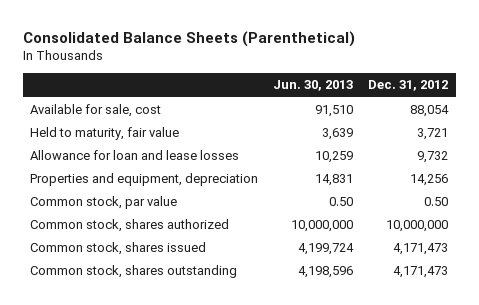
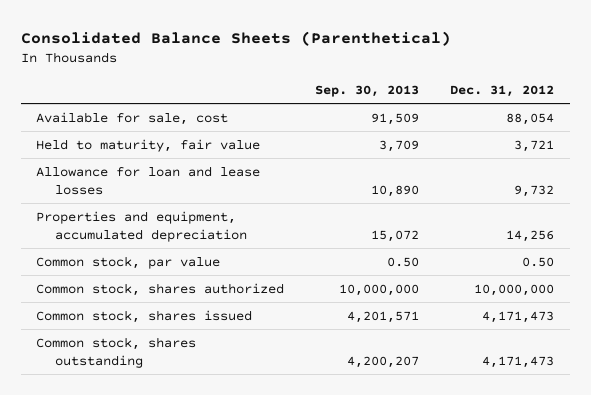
- | Jun. 30, 2013 | Dec. 31, 2012
+ | Sep. 30, 2013 | Dec. 31, 2012
- Properties and equipment, depreciation | 14,831 | 14,256
+ Properties and equipment, accumulated depreciation | 15,072 | 14,256

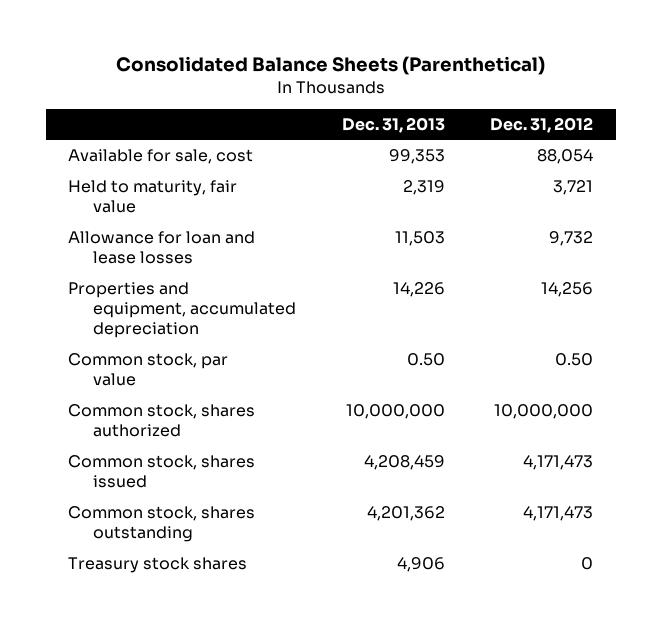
- | Sep. 30, 2013 | Dec. 31, 2012
+ | Dec. 31, 2013 | Dec. 31, 2012
+ Treasury stock shares | 4,906 | 0

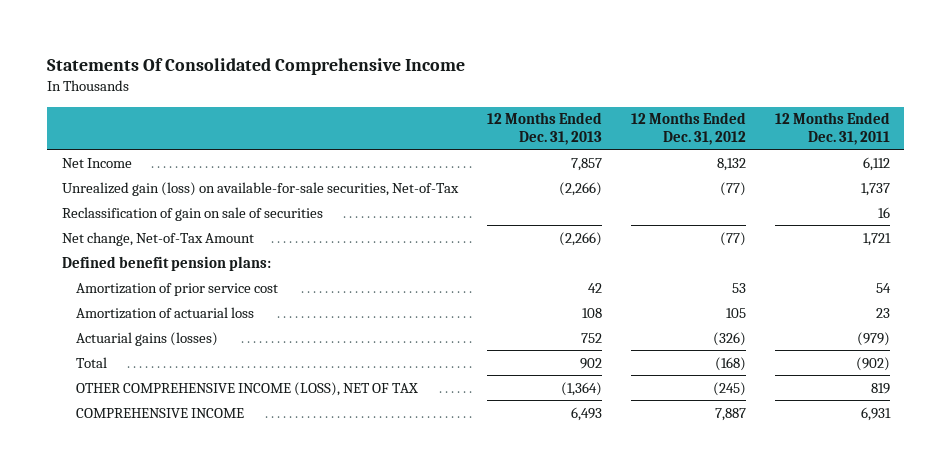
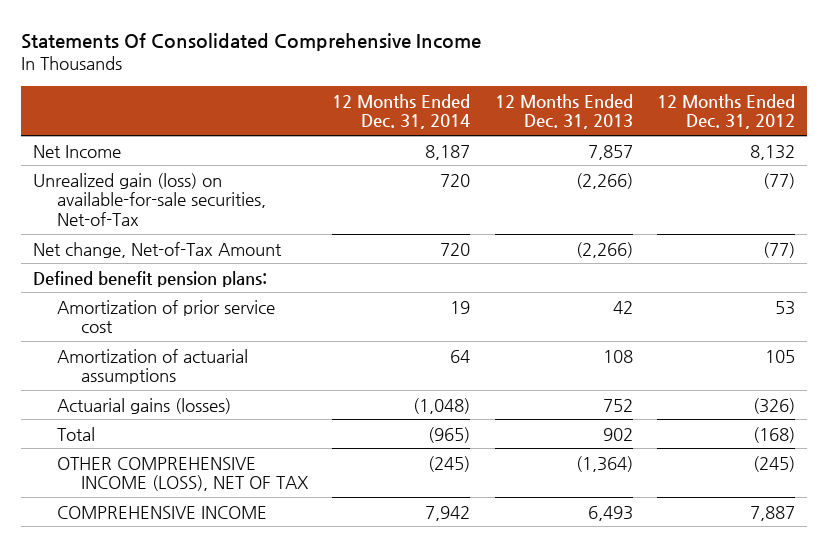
- | 12 Months Ended Dec. 31, 2013 | 12 Months Ended Dec. 31, 2012 | 12 Months Ended Dec. 31, 2011
+ | 12 Months Ended Dec. 31, 2014 | 12 Months Ended Dec. 31, 2013 | 12 Months Ended Dec. 31, 2012
- Reclassification of gain on sale of securities | | | 16
- Amortization of actuarial loss | 108 | 105 | 23
+ Amortization of actuarial assumptions | 64 | 108 | 105

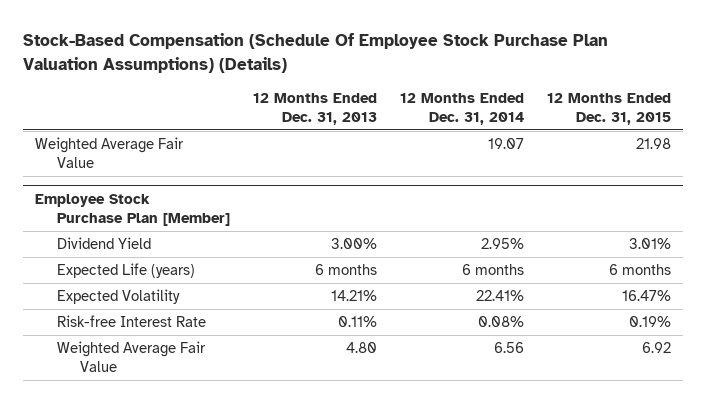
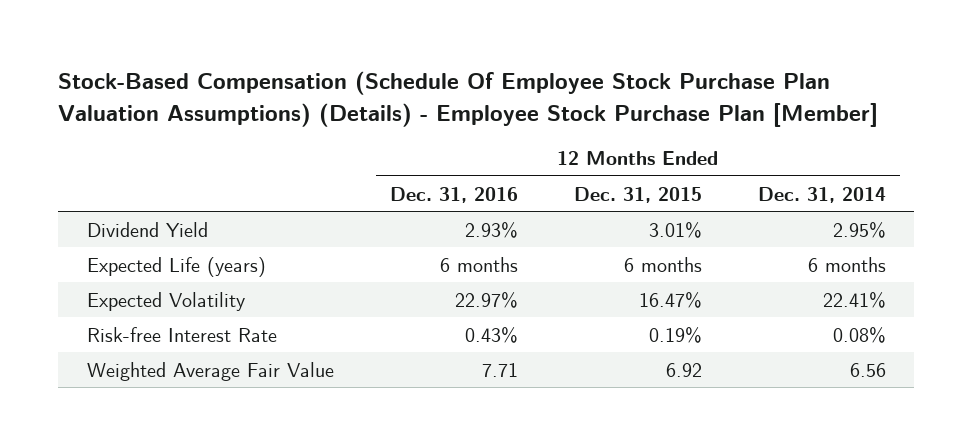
- Stock-Based Compensation (Schedule Of Employee Stock Purchase Plan Valuation Assumptions) (Details)
+ Stock-Based Compensation (Schedule Of Employee Stock Purchase Plan Valuation Assumptions) (Details) - Employee Stock Purchase Plan [Member]
- | 12 Months Ended Dec. 31, 2013 | 12 Months Ended Dec. 31, 2014 | 12 Months Ended Dec. 31, 2015
+ | 12 Months Ended Dec. 31, 2016 | 12 Months Ended Dec. 31, 2015 | 12 Months Ended Dec. 31, 2014
- Weighted Average Fair Value | | 19.07 | 21.98
- Employee Stock Purchase Plan [Member]

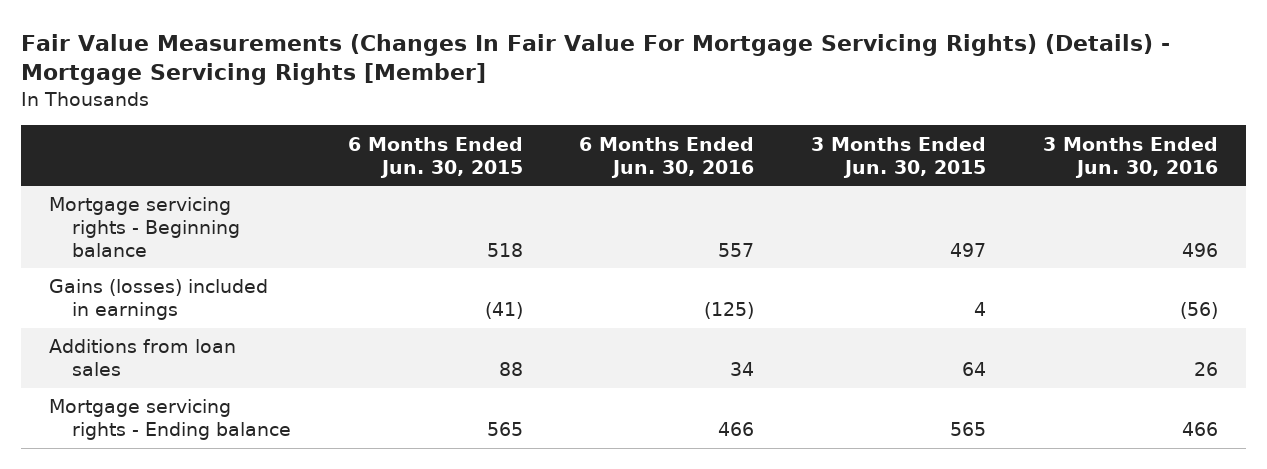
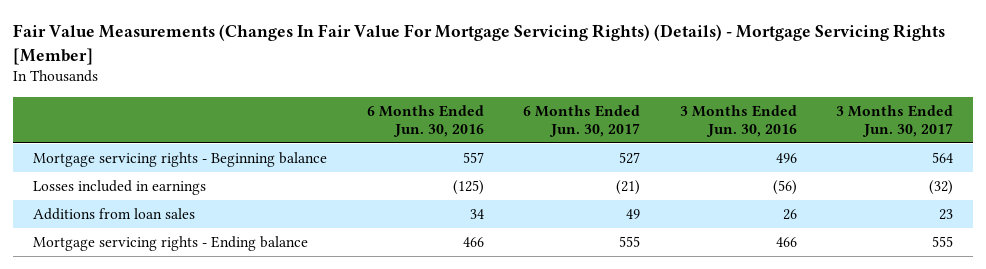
- | 6 Months Ended Jun. 30, 2015 | 6 Months Ended Jun. 30, 2016 | 3 Months Ended Jun. 30, 2015 | 3 Months Ended Jun. 30, 2016
+ | 6 Months Ended Jun. 30, 2016 | 6 Months Ended Jun. 30, 2017 | 3 Months Ended Jun. 30, 2016 | 3 Months Ended Jun. 30, 2017
- Gains (losses) included in earnings | (41) | (125) | 4 | (56)
+ Losses included in earnings | (125) | (21) | (56) | (32)

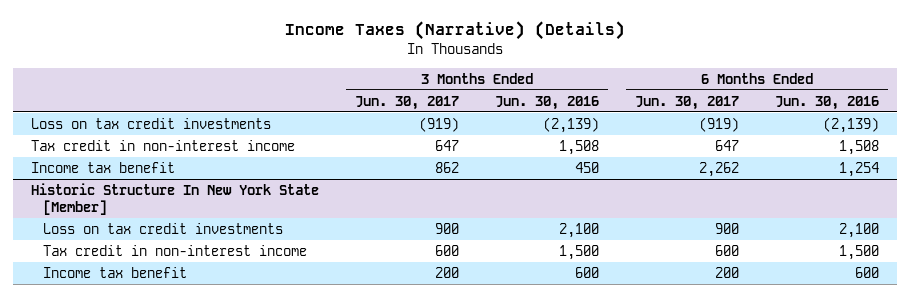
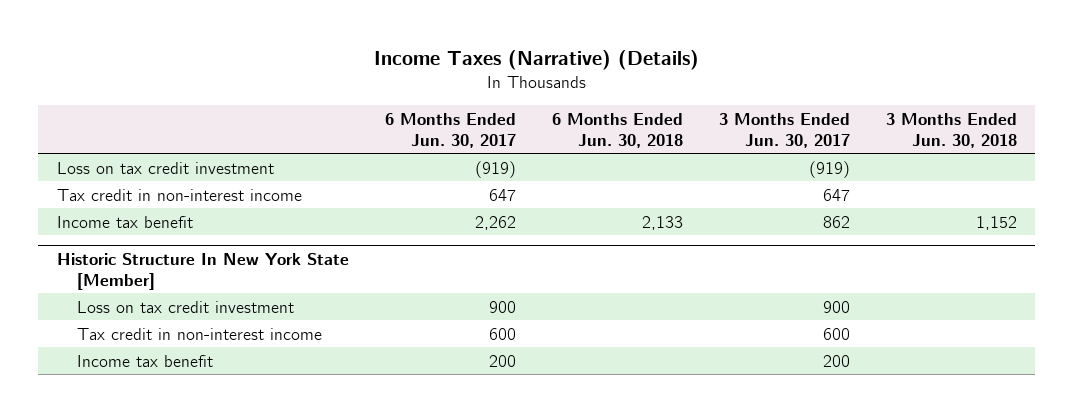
- | 3 Months Ended Jun. 30, 2017 | 3 Months Ended Jun. 30, 2016 | 6 Months Ended Jun. 30, 2017 | 6 Months Ended Jun. 30, 2016
+ | 6 Months Ended Jun. 30, 2017 | 6 Months Ended Jun. 30, 2018 | 3 Months Ended Jun. 30, 2017 | 3 Months Ended Jun. 30, 2018
- Loss on tax credit investments | (919) | (2,139) | (919) | (2,139)
+ Loss on tax credit investment | (919) | | (919) |
@ Historic Structure In New York State [Member]
- Loss on tax credit investments | 900 | 2,100 | 900 | 2,100
+ Loss on tax credit investment | 900 | | 900 |

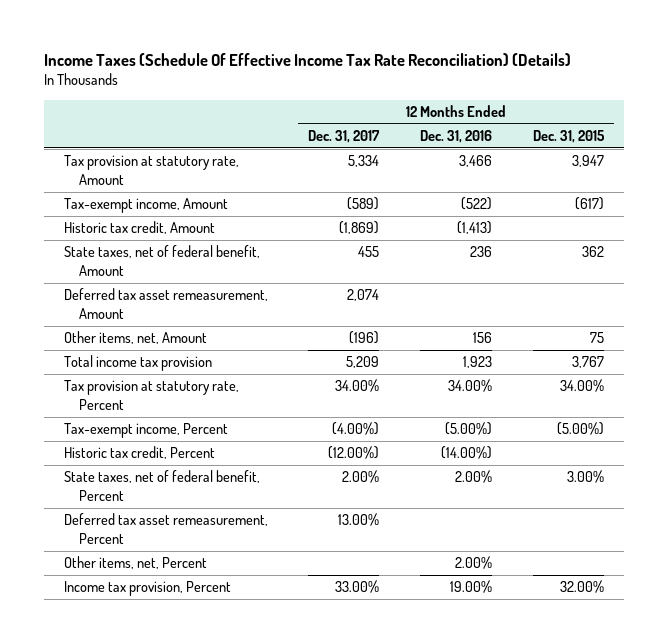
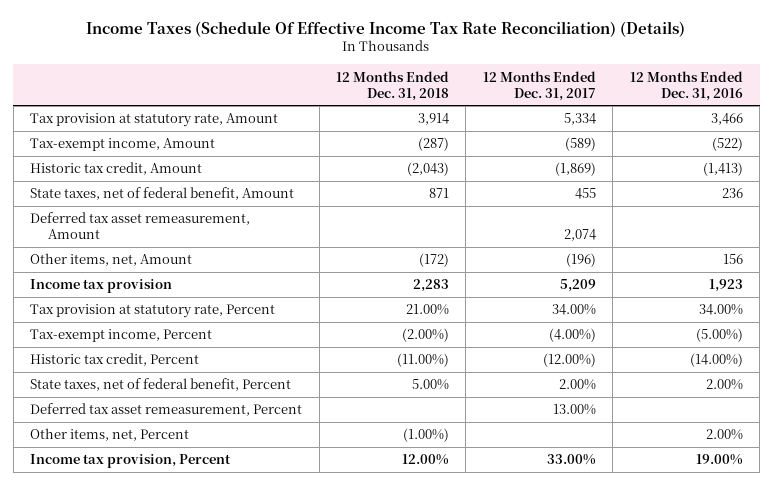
- | 12 Months Ended Dec. 31, 2017 | 12 Months Ended Dec. 31, 2016 | 12 Months Ended Dec. 31, 2015
+ | 12 Months Ended Dec. 31, 2018 | 12 Months Ended Dec. 31, 2017 | 12 Months Ended Dec. 31, 2016
- Total income tax provision | 5,209 | 1,923 | 3,767
+ Income tax provision | 2,283 | 5,209 | 1,923

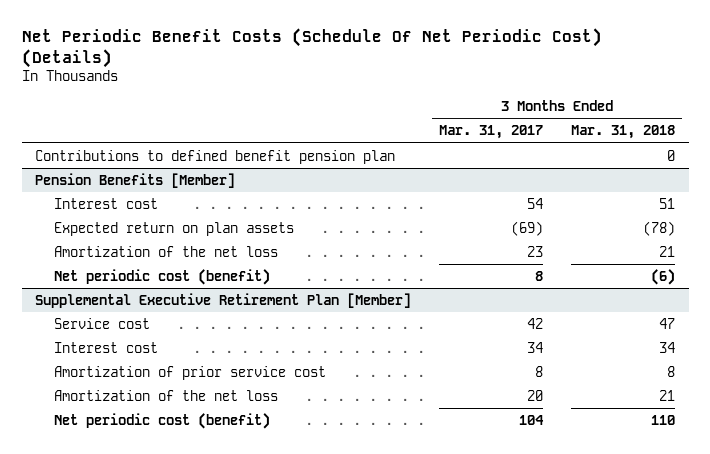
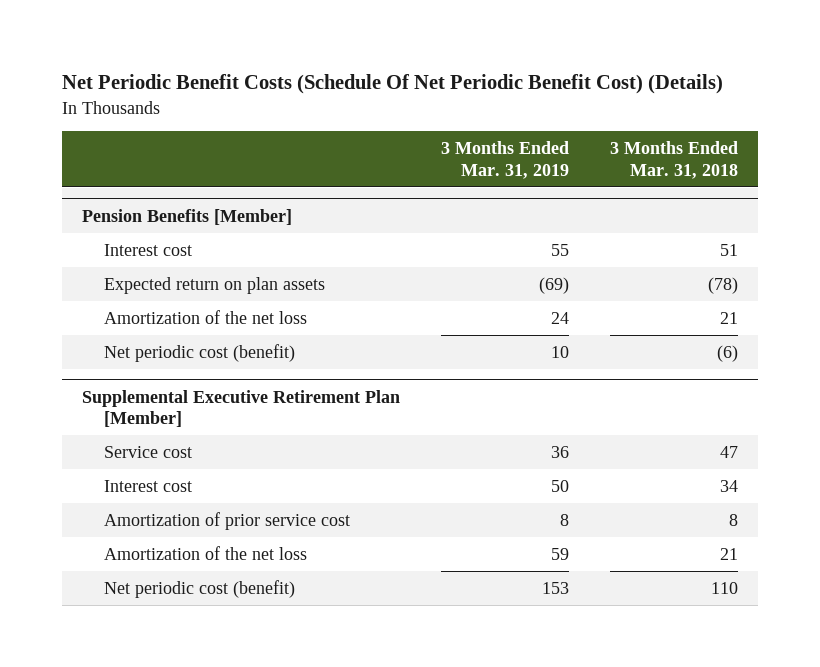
- Net Periodic Benefit Costs (Schedule Of Net Periodic Cost) (Details)
+ Net Periodic Benefit Costs (Schedule Of Net Periodic Benefit Cost) (Details)
- | 3 Months Ended Mar. 31, 2017 | 3 Months Ended Mar. 31, 2018
+ | 3 Months Ended Mar. 31, 2019 | 3 Months Ended Mar. 31, 2018
- Contributions to defined benefit pension plan | | 0

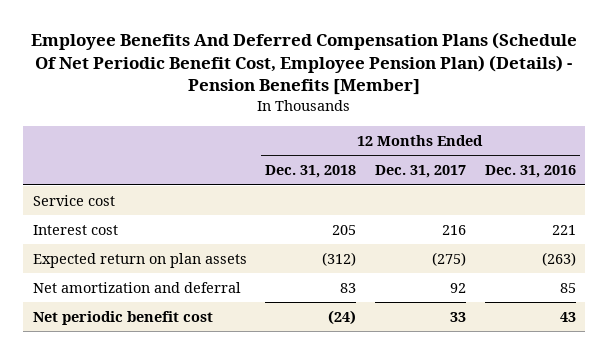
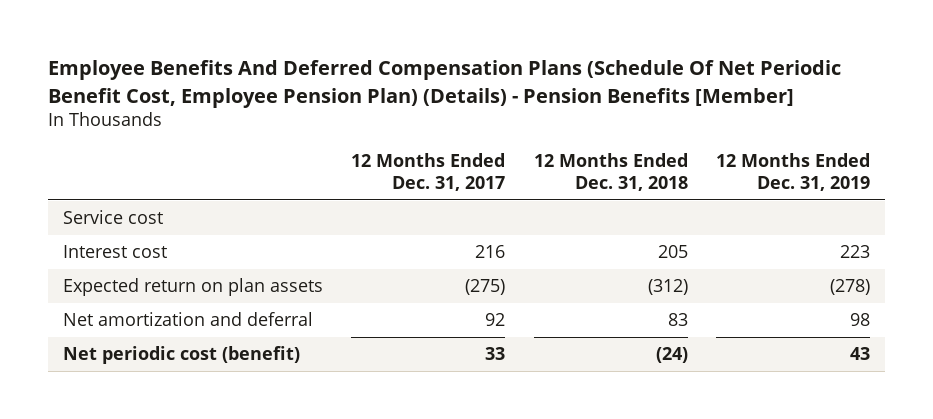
- | 12 Months Ended Dec. 31, 2018 | 12 Months Ended Dec. 31, 2017 | 12 Months Ended Dec. 31, 2016
+ | 12 Months Ended Dec. 31, 2017 | 12 Months Ended Dec. 31, 2018 | 12 Months Ended Dec. 31, 2019
- Net periodic benefit cost | (24) | 33 | 43
+ Net periodic cost (benefit) | 33 | (24) | 43

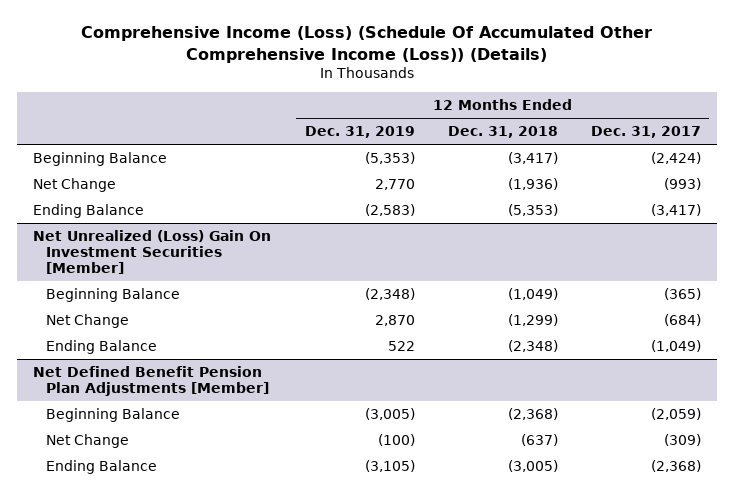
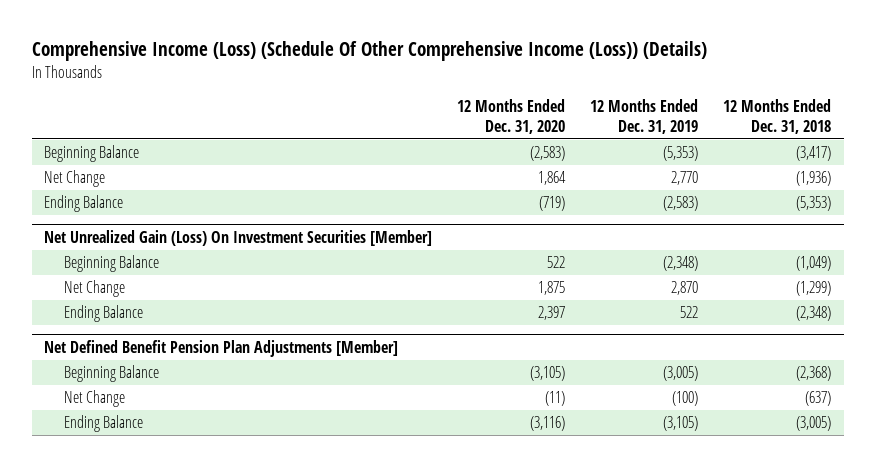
- Comprehensive Income (Loss) (Schedule Of Accumulated Other Comprehensive Income (Loss)) (Details)
+ Comprehensive Income (Loss) (Schedule Of Other Comprehensive Income (Loss)) (Details)
- | 12 Months Ended Dec. 31, 2019 | 12 Months Ended Dec. 31, 2018 | 12 Months Ended Dec. 31, 2017
+ | 12 Months Ended Dec. 31, 2020 | 12 Months Ended Dec. 31, 2019 | 12 Months Ended Dec. 31, 2018
- Net Unrealized (Loss) Gain On Investment Securities [Member]
+ Net Unrealized Gain (Loss) On Investment Securities [Member]

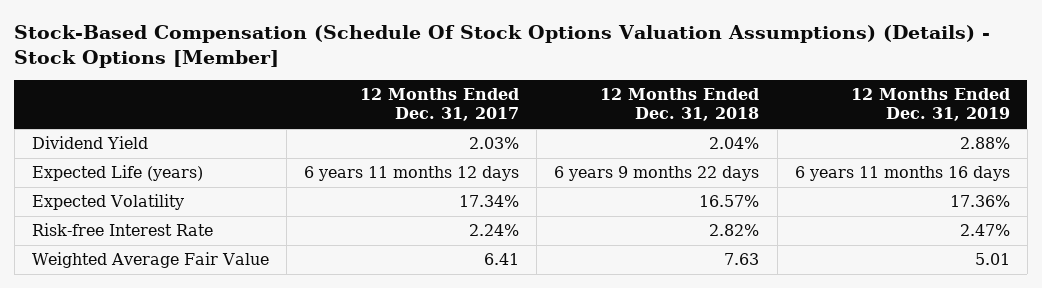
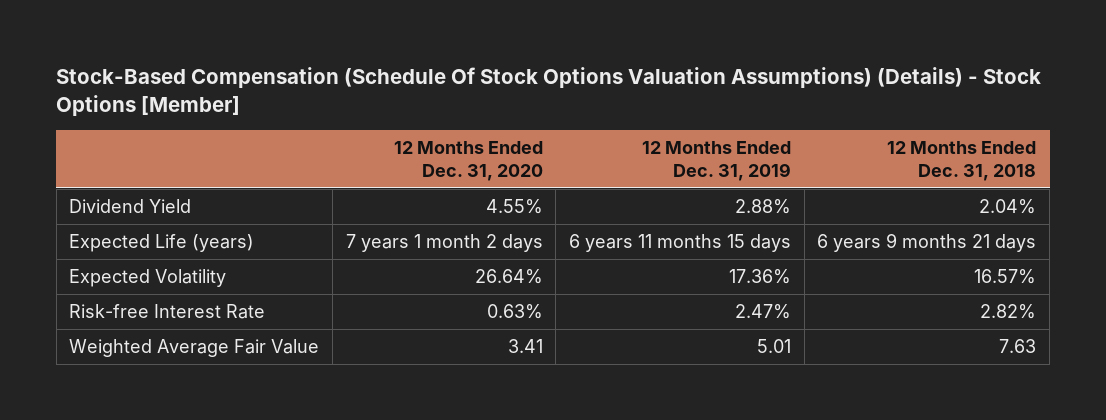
- | 12 Months Ended Dec. 31, 2017 | 12 Months Ended Dec. 31, 2018 | 12 Months Ended Dec. 31, 2019
+ | 12 Months Ended Dec. 31, 2020 | 12 Months Ended Dec. 31, 2019 | 12 Months Ended Dec. 31, 2018
- Expected Life (years) | 6 years 11 months 12 days | 6 years 9 months 22 days | 6 years 11 months 16 days
+ Expected Life (years) | 7 years 1 month 2 days | 6 years 11 months 15 days | 6 years 9 months 21 days

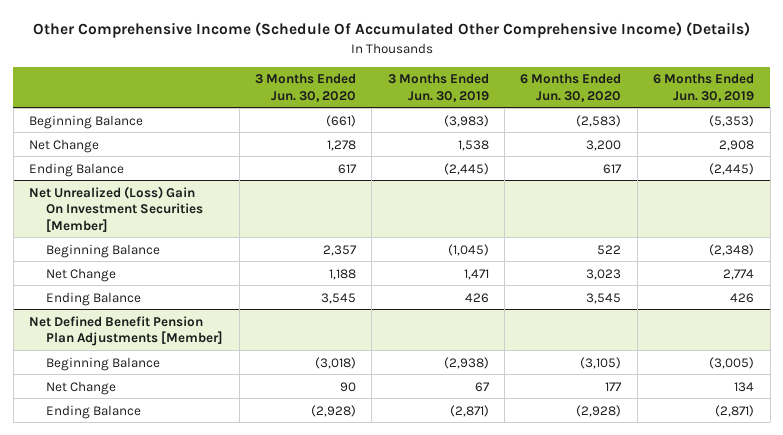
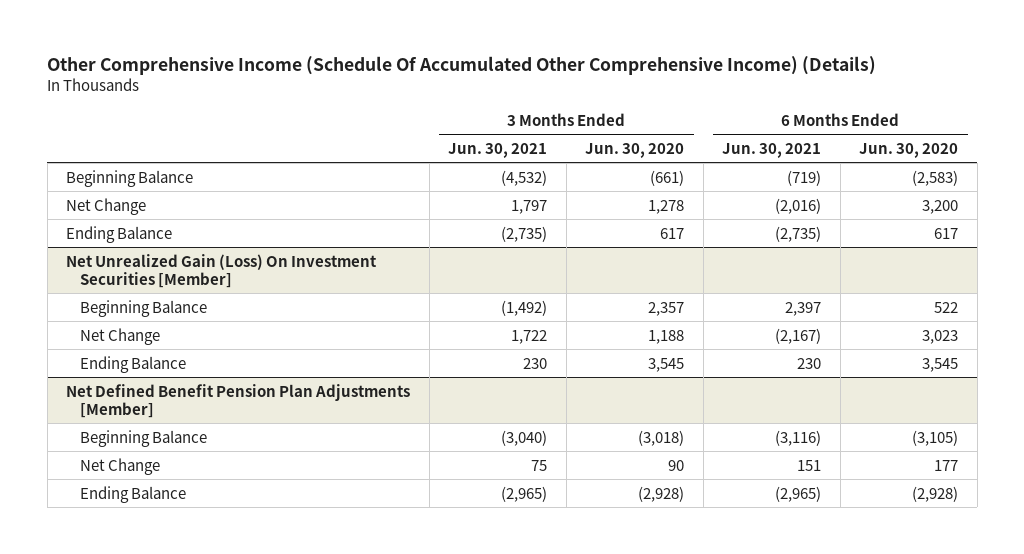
- | 3 Months Ended Jun. 30, 2020 | 3 Months Ended Jun. 30, 2019 | 6 Months Ended Jun. 30, 2020 | 6 Months Ended Jun. 30, 2019
+ | 3 Months Ended Jun. 30, 2021 | 3 Months Ended Jun. 30, 2020 | 6 Months Ended Jun. 30, 2021 | 6 Months Ended Jun. 30, 2020
- Net Unrealized (Loss) Gain On Investment Securities [Member]
+ Net Unrealized Gain (Loss) On Investment Securities [Member]

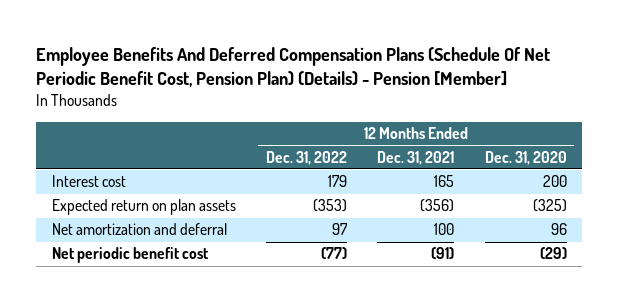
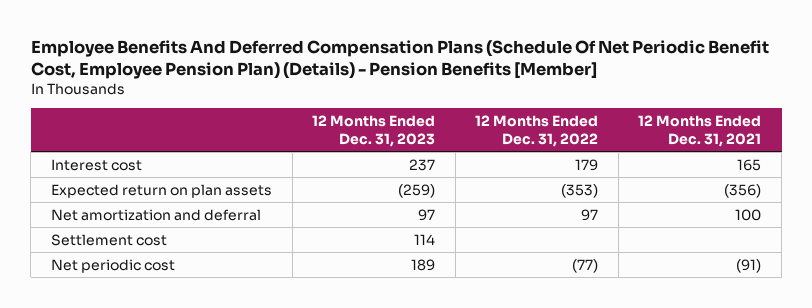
- Employee Benefits And Deferred Compensation Plans (Schedule Of Net Periodic Benefit Cost, Pension Plan) (Details) - Pension [Member]
+ Employee Benefits And Deferred Compensation Plans (Schedule Of Net Periodic Benefit Cost, Employee Pension Plan) (Details) - Pension Benefits [Member]
- | 12 Months Ended Dec. 31, 2022 | 12 Months Ended Dec. 31, 2021 | 12 Months Ended Dec. 31, 2020
+ | 12 Months Ended Dec. 31, 2023 | 12 Months Ended Dec. 31, 2022 | 12 Months Ended Dec. 31, 2021
- Net periodic benefit cost | (77) | (91) | (29)
+ Settlement cost | 114 | |
+ Net periodic cost | 189 | (77) | (91)

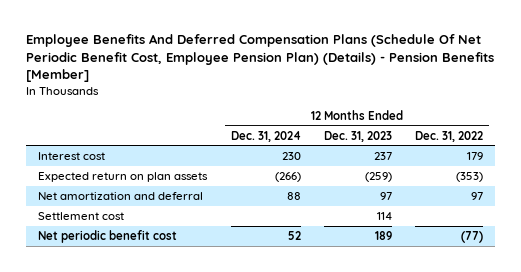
- | 12 Months Ended Dec. 31, 2023 | 12 Months Ended Dec. 31, 2022 | 12 Months Ended Dec. 31, 2021
+ | 12 Months Ended Dec. 31, 2024 | 12 Months Ended Dec. 31, 2023 | 12 Months Ended Dec. 31, 2022
- Net periodic cost | 189 | (77) | (91)
+ Net periodic benefit cost | 52 | 189 | (77)

